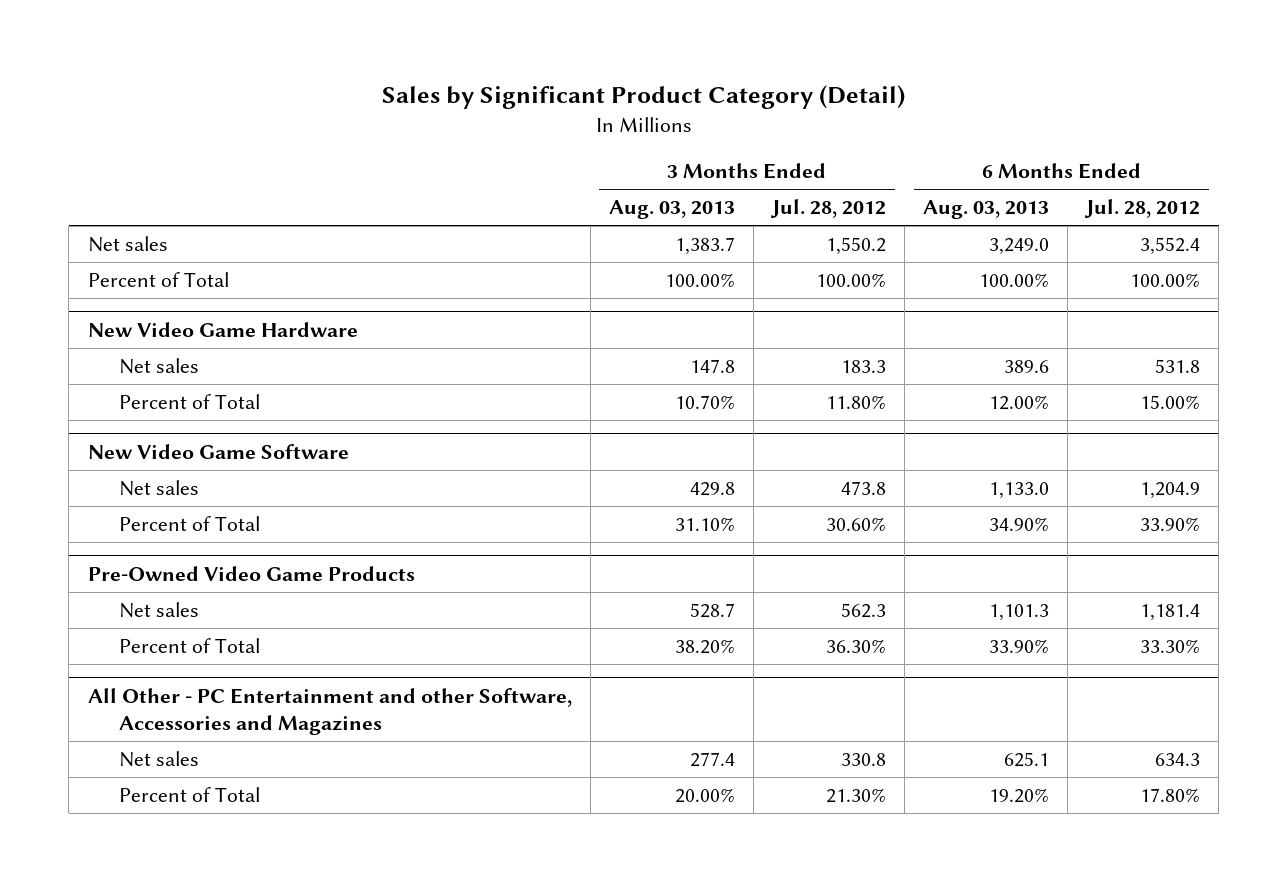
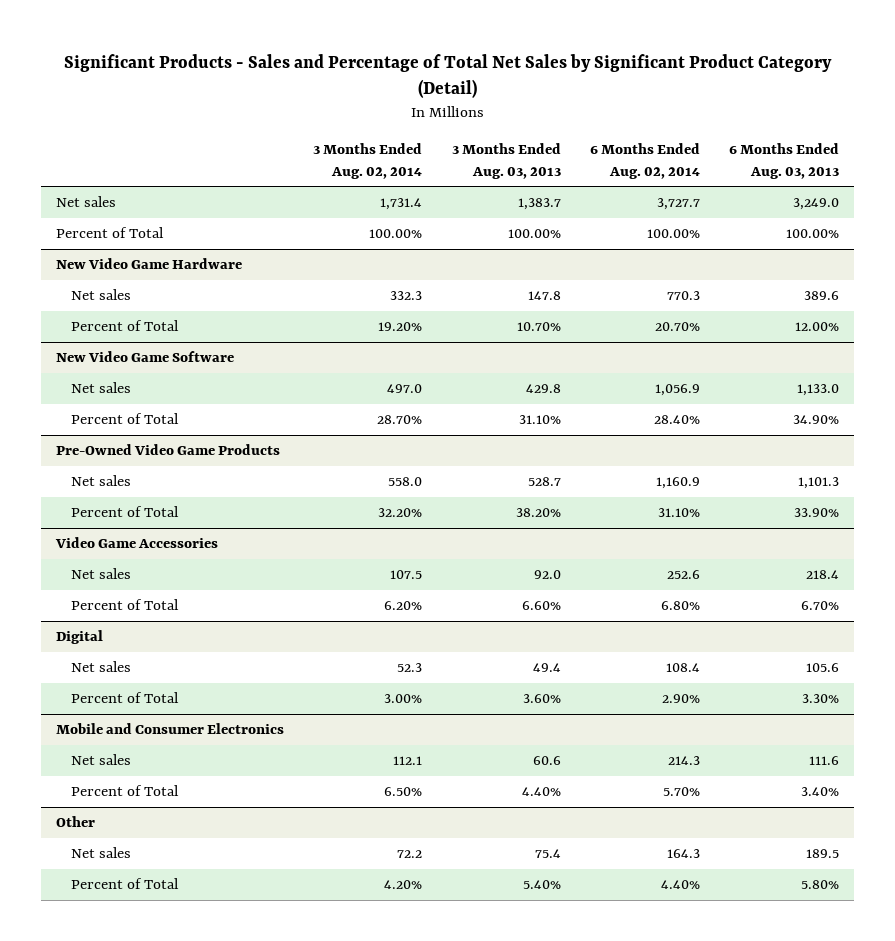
- Sales by Significant Product Category (Detail)
+ Significant Products - Sales and Percentage of Total Net Sales by Significant Product Category (Detail)
- | 3 Months Ended Aug. 03, 2013 | 3 Months Ended Jul. 28, 2012 | 6 Months Ended Aug. 03, 2013 | 6 Months Ended Jul. 28, 2012
+ | 3 Months Ended Aug. 02, 2014 | 3 Months Ended Aug. 03, 2013 | 6 Months Ended Aug. 02, 2014 | 6 Months Ended Aug. 03, 2013
- All Other - PC Entertainment and other Software, Accessories and Magazines
- Net sales | 277.4 | 330.8 | 625.1 | 634.3
- Percent of Total | 20.00% | 21.30% | 19.20% | 17.80%
+ Video Game Accessories
+ Net sales | 107.5 | 92.0 | 252.6 | 218.4
+ Percent of Total | 6.20% | 6.60% | 6.80% | 6.70%
+ Digital
+ Net sales | 52.3 | 49.4 | 108.4 | 105.6
+ Percent of Total | 3.00% | 3.60% | 2.90% | 3.30%
+ Mobile and Consumer Electronics
+ Net sales | 112.1 | 60.6 | 214.3 | 111.6
+ Percent of Total | 6.50% | 4.40% | 5.70% | 3.40%
+ Other
+ Net sales | 72.2 | 75.4 | 164.3 | 189.5
+ Percent of Total | 4.20% | 5.40% | 4.40% | 5.80%

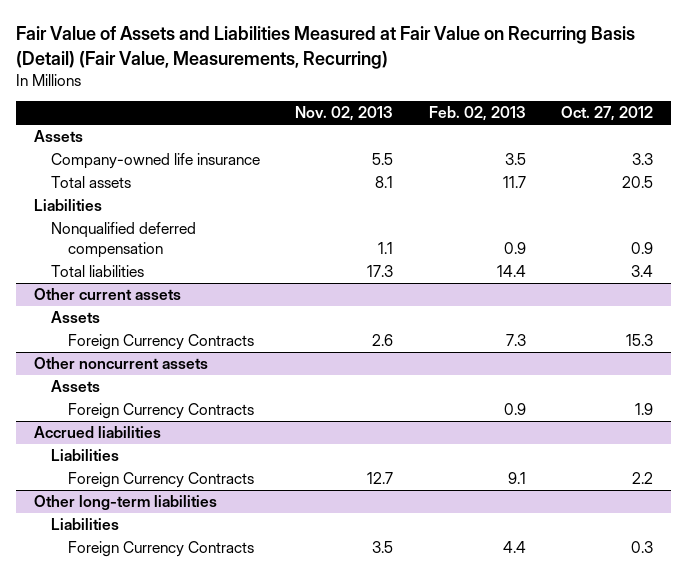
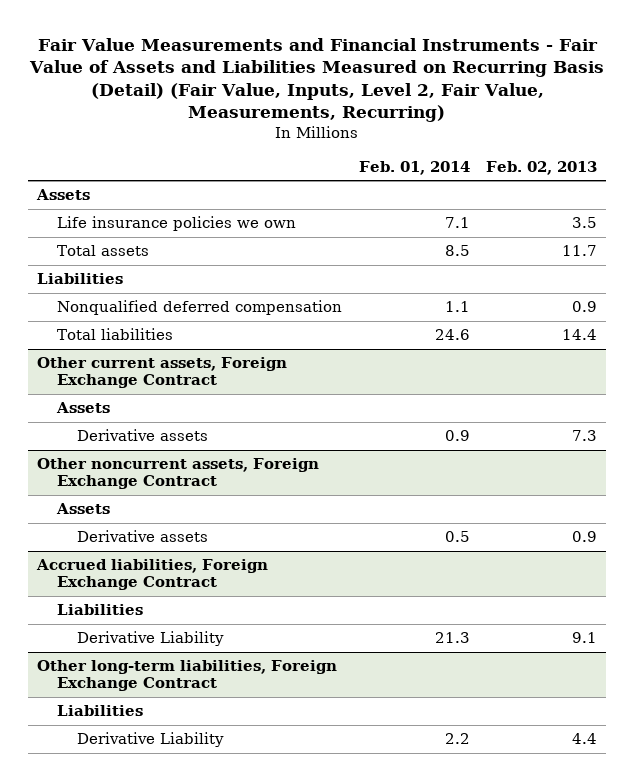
- Fair Value of Assets and Liabilities Measured at Fair Value on Recurring Basis (Detail) (Fair Value, Measurements, Recurring)
+ Fair Value Measurements and Financial Instruments - Fair Value of Assets and Liabilities Measured on Recurring Basis (Detail) (Fair Value, Inputs, Level 2, Fair Value, Measurements, Recurring)
- | Nov. 02, 2013 | Feb. 02, 2013 | Oct. 27, 2012
+ | Feb. 01, 2014 | Feb. 02, 2013
- Company-owned life insurance | 5.5 | 3.5 | 3.3
+ Life insurance policies we own | 7.1 | 3.5
- Other current assets
+ Other current assets, Foreign Exchange Contract
- Foreign Currency Contracts | 2.6 | 7.3 | 15.3
- Other noncurrent assets
+ Derivative assets | 0.9 | 7.3
+ Other noncurrent assets, Foreign Exchange Contract
- Foreign Currency Contracts | | 0.9 | 1.9
- Accrued liabilities
+ Derivative assets | 0.5 | 0.9
+ Accrued liabilities, Foreign Exchange Contract
- Foreign Currency Contracts | 12.7 | 9.1 | 2.2
- Other long-term liabilities
+ Derivative Liability | 21.3 | 9.1
+ Other long-term liabilities, Foreign Exchange Contract
- Foreign Currency Contracts | 3.5 | 4.4 | 0.3
+ Derivative Liability | 2.2 | 4.4

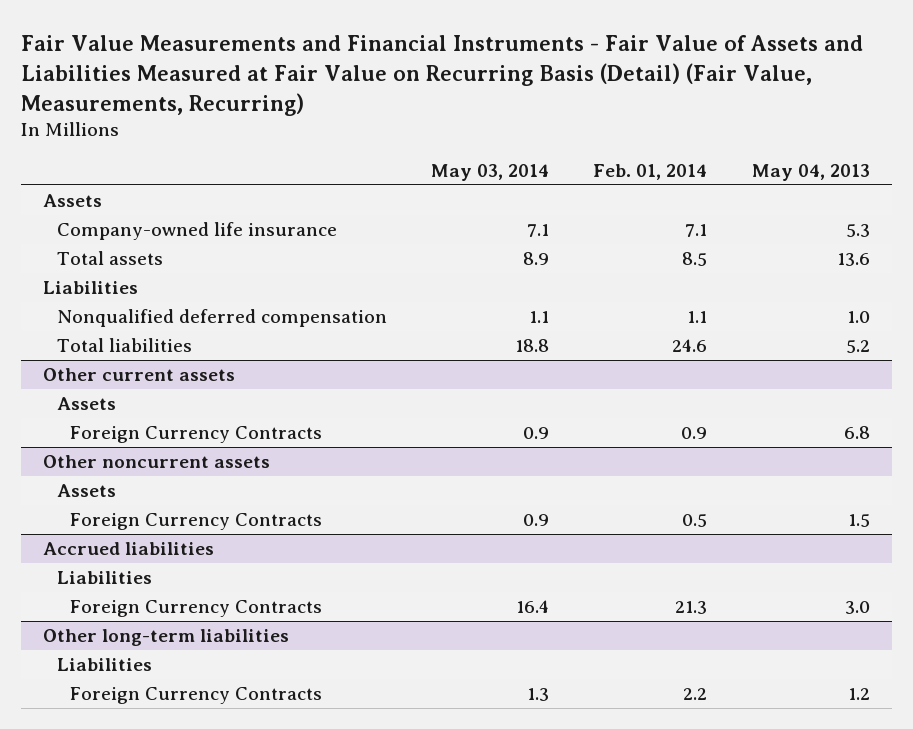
- Fair Value Measurements and Financial Instruments - Fair Value of Assets and Liabilities Measured on Recurring Basis (Detail) (Fair Value, Inputs, Level 2, Fair Value, Measurements, Recurring)
+ Fair Value Measurements and Financial Instruments - Fair Value of Assets and Liabilities Measured at Fair Value on Recurring Basis (Detail) (Fair Value, Measurements, Recurring)
- | Feb. 01, 2014 | Feb. 02, 2013
+ | May 03, 2014 | Feb. 01, 2014 | May 04, 2013
- Life insurance policies we own | 7.1 | 3.5
+ Company-owned life insurance | 7.1 | 7.1 | 5.3
- Other current assets, Foreign Exchange Contract
+ Other current assets
- Derivative assets | 0.9 | 7.3
- Other noncurrent assets, Foreign Exchange Contract
+ Foreign Currency Contracts | 0.9 | 0.9 | 6.8
+ Other noncurrent assets
- Derivative assets | 0.5 | 0.9
- Accrued liabilities, Foreign Exchange Contract
+ Foreign Currency Contracts | 0.9 | 0.5 | 1.5
+ Accrued liabilities
- Derivative Liability | 21.3 | 9.1
- Other long-term liabilities, Foreign Exchange Contract
+ Foreign Currency Contracts | 16.4 | 21.3 | 3.0
+ Other long-term liabilities
- Derivative Liability | 2.2 | 4.4
+ Foreign Currency Contracts | 1.3 | 2.2 | 1.2

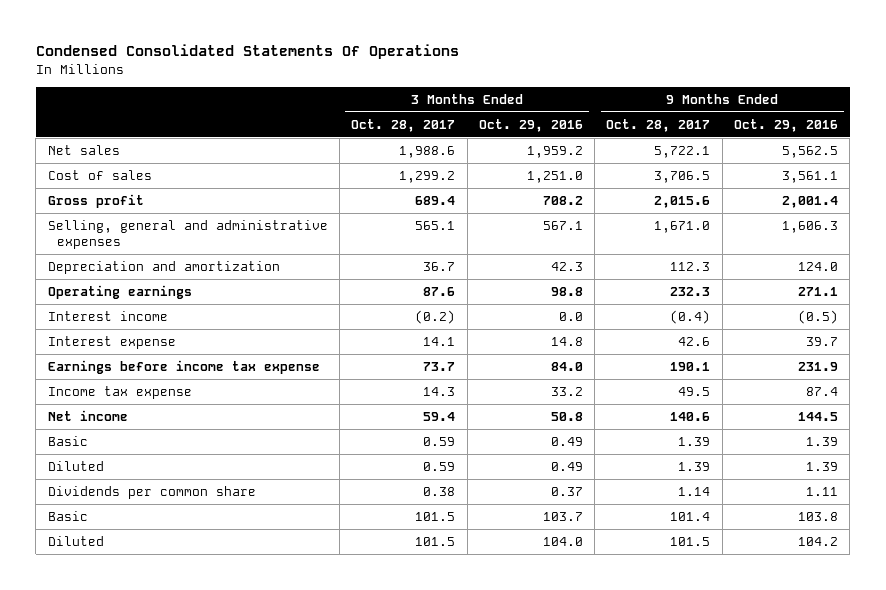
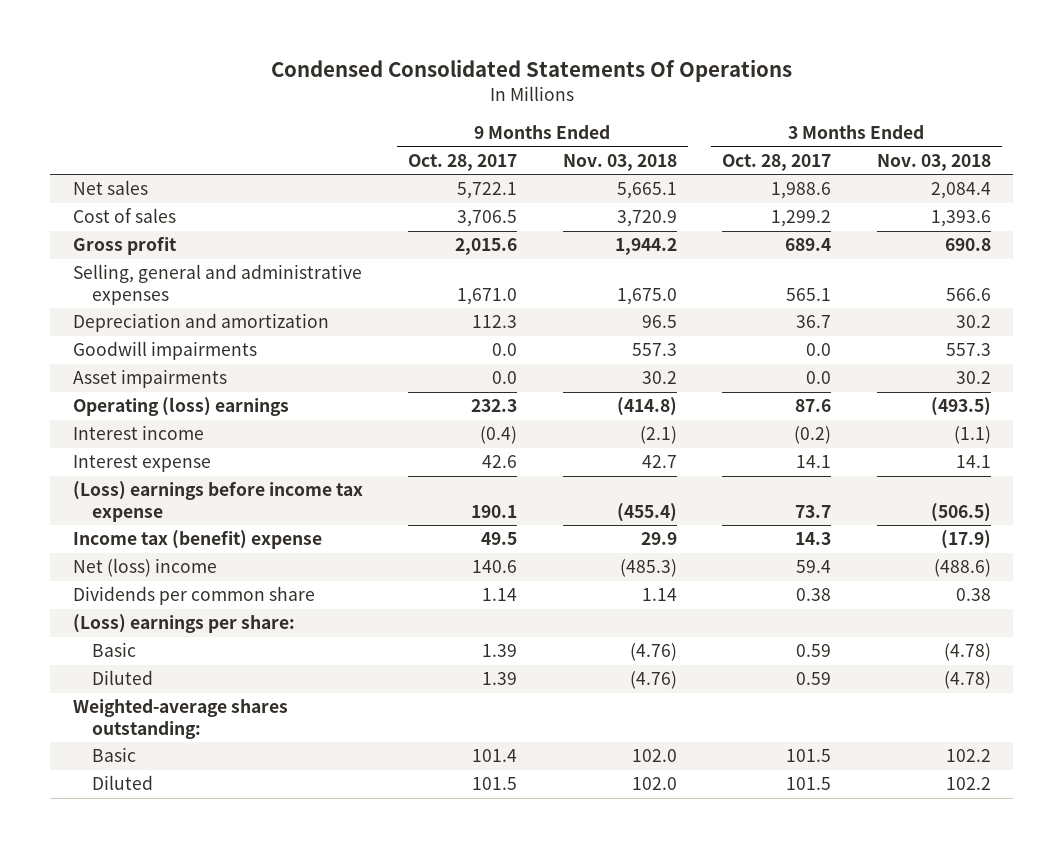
- | 3 Months Ended Oct. 28, 2017 | 3 Months Ended Oct. 29, 2016 | 9 Months Ended Oct. 28, 2017 | 9 Months Ended Oct. 29, 2016
+ | 9 Months Ended Oct. 28, 2017 | 9 Months Ended Nov. 03, 2018 | 3 Months Ended Oct. 28, 2017 | 3 Months Ended Nov. 03, 2018
- Operating earnings | 87.6 | 98.8 | 232.3 | 271.1
+ Goodwill impairments | 0.0 | 557.3 | 0.0 | 557.3
+ Asset impairments | 0.0 | 30.2 | 0.0 | 30.2
+ Operating (loss) earnings | 232.3 | (414.8) | 87.6 | (493.5)
- Earnings before income tax expense | 73.7 | 84.0 | 190.1 | 231.9
- Income tax expense | 14.3 | 33.2 | 49.5 | 87.4
- Net income | 59.4 | 50.8 | 140.6 | 144.5
+ (Loss) earnings before income tax expense | 190.1 | (455.4) | 73.7 | (506.5)
+ Income tax (benefit) expense | 49.5 | 29.9 | 14.3 | (17.9)
+ Net (loss) income | 140.6 | (485.3) | 59.4 | (488.6)
moved up: Dividends per common share | 1.14 | 1.14 | 0.38 | 0.38
+ (Loss) earnings per share:
+ Weighted-average shares outstanding:

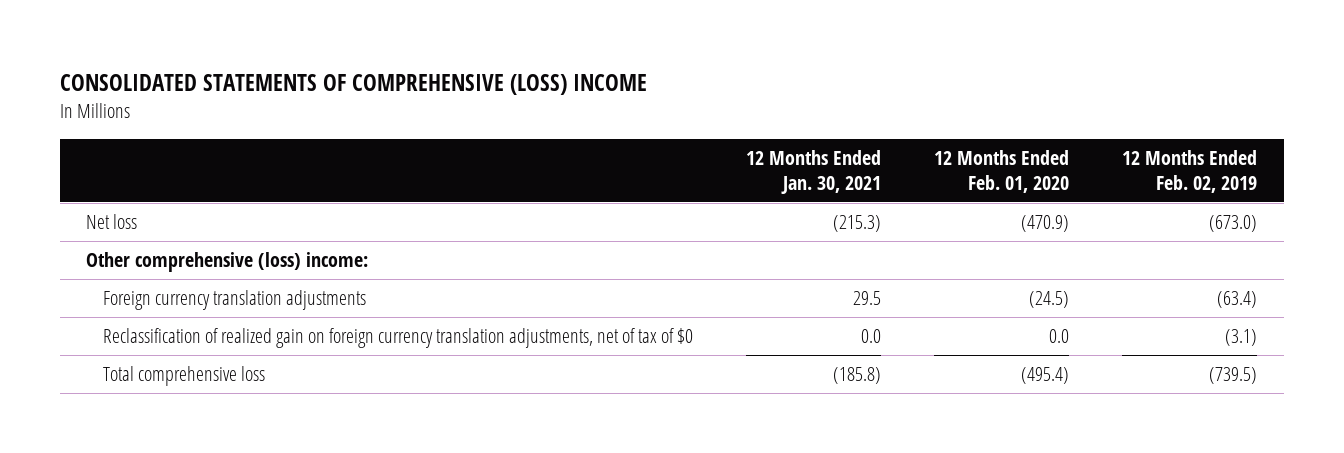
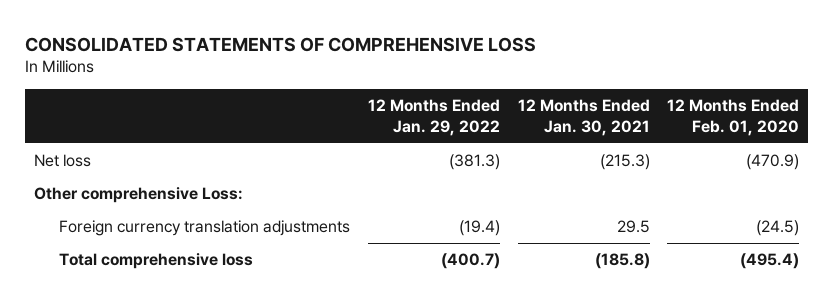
- CONSOLIDATED STATEMENTS OF COMPREHENSIVE (LOSS) INCOME
+ CONSOLIDATED STATEMENTS OF COMPREHENSIVE LOSS
- | 12 Months Ended Jan. 30, 2021 | 12 Months Ended Feb. 01, 2020 | 12 Months Ended Feb. 02, 2019
+ | 12 Months Ended Jan. 29, 2022 | 12 Months Ended Jan. 30, 2021 | 12 Months Ended Feb. 01, 2020
- Other comprehensive (loss) income:
+ Other comprehensive Loss:
- Reclassification of realized gain on foreign currency translation adjustments, net of tax of $0 | 0.0 | 0.0 | (3.1)

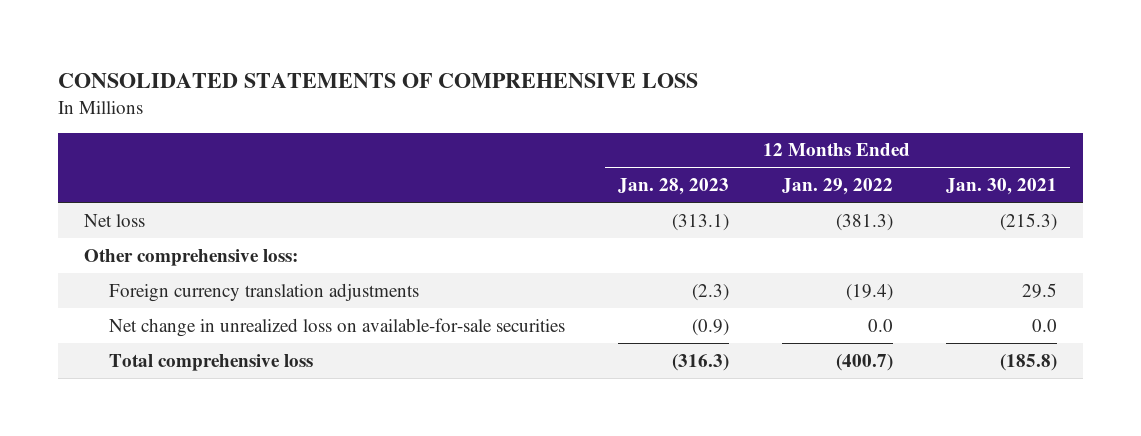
- | 12 Months Ended Jan. 29, 2022 | 12 Months Ended Jan. 30, 2021 | 12 Months Ended Feb. 01, 2020
+ | 12 Months Ended Jan. 28, 2023 | 12 Months Ended Jan. 29, 2022 | 12 Months Ended Jan. 30, 2021
- Other comprehensive Loss:
+ Other comprehensive loss:
+ Net change in unrealized loss on available-for-sale securities | (0.9) | 0.0 | 0.0

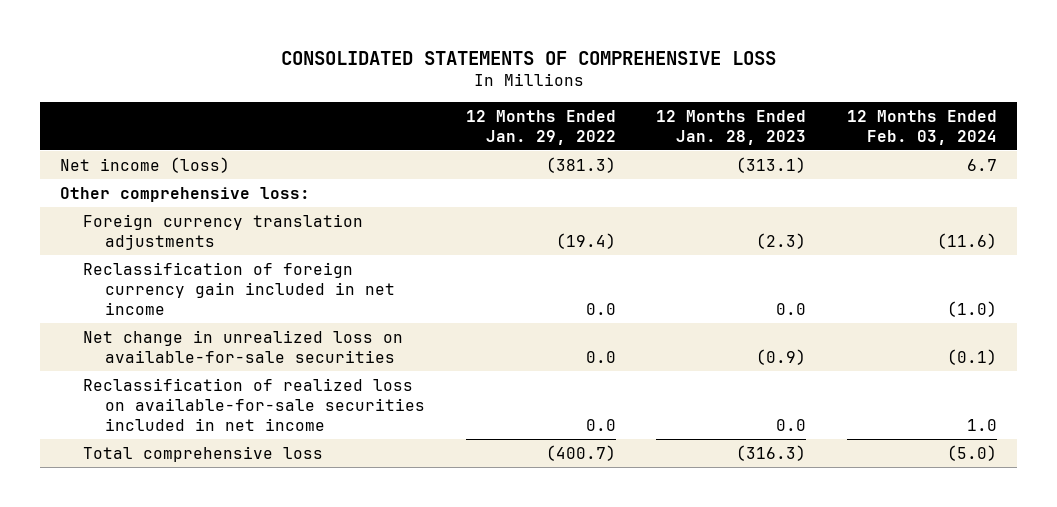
- | 12 Months Ended Jan. 28, 2023 | 12 Months Ended Jan. 29, 2022 | 12 Months Ended Jan. 30, 2021
+ | 12 Months Ended Jan. 29, 2022 | 12 Months Ended Jan. 28, 2023 | 12 Months Ended Feb. 03, 2024
- Net loss | (313.1) | (381.3) | (215.3)
+ Net income (loss) | (381.3) | (313.1) | 6.7
+ Reclassification of foreign currency gain included in net income | 0.0 | 0.0 | (1.0)
+ Reclassification of realized loss on available-for-sale securities included in net income | 0.0 | 0.0 | 1.0

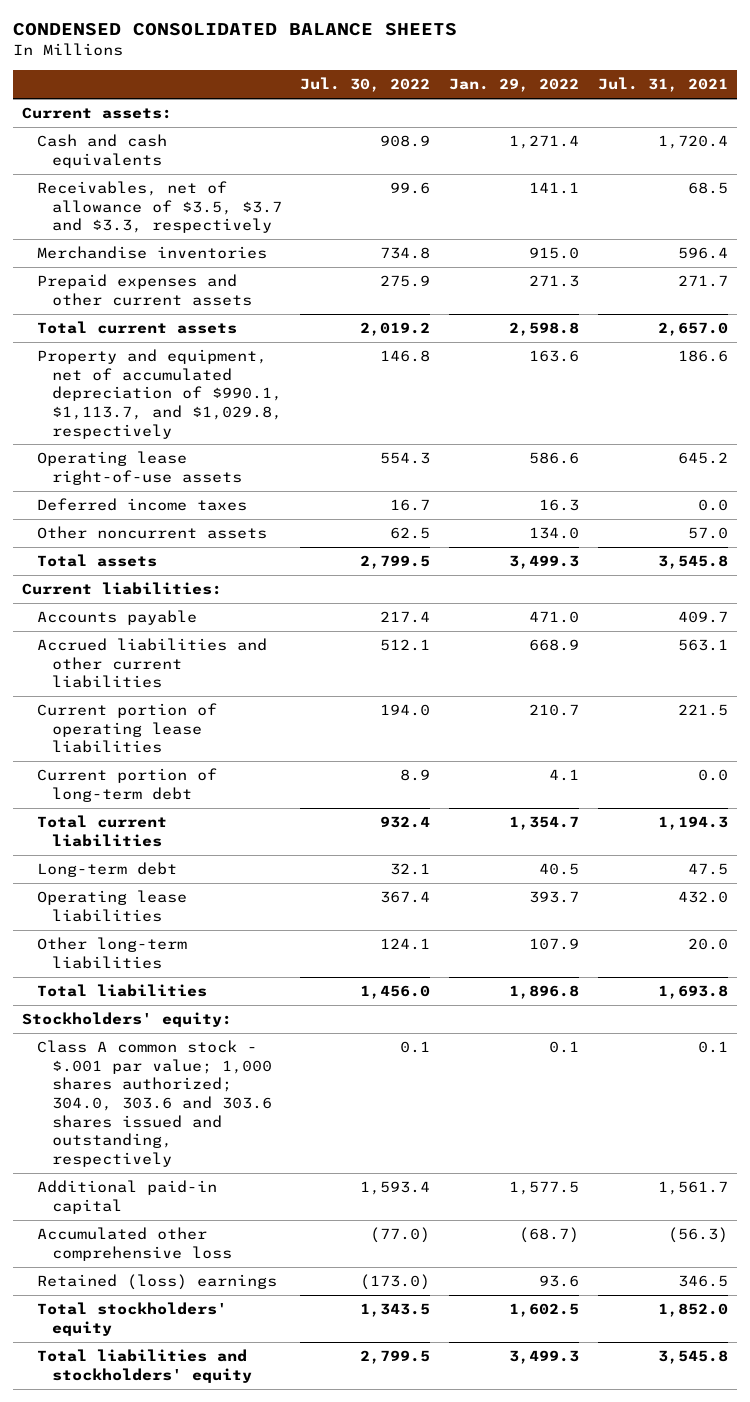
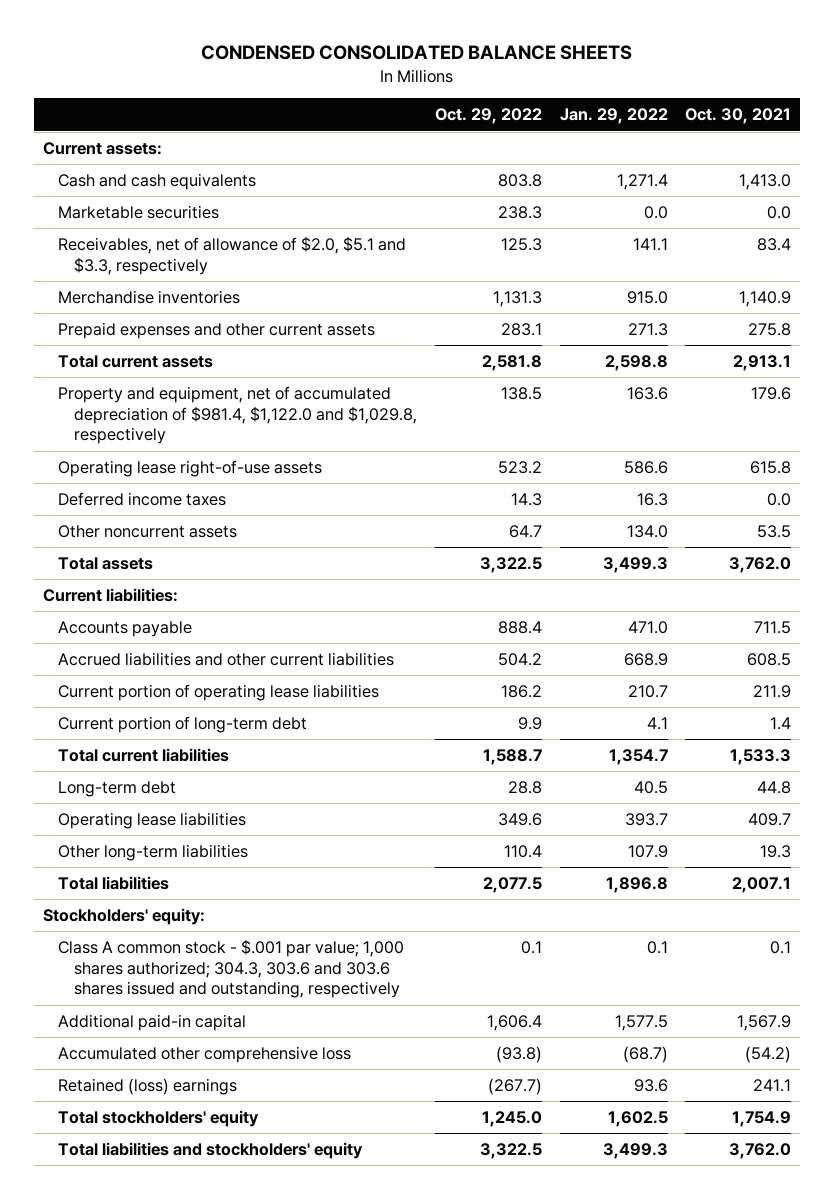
- | Jul. 30, 2022 | Jan. 29, 2022 | Jul. 31, 2021
+ | Oct. 29, 2022 | Jan. 29, 2022 | Oct. 30, 2021
- Receivables, net of allowance of $3.5, $3.7 and $3.3, respectively | 99.6 | 141.1 | 68.5
+ Marketable securities | 238.3 | 0.0 | 0.0
+ Receivables, net of allowance of $2.0, $5.1 and $3.3, respectively | 125.3 | 141.1 | 83.4
- Property and equipment, net of accumulated depreciation of $990.1, $1,113.7, and $1,029.8, respectively | 146.8 | 163.6 | 186.6
+ Property and equipment, net of accumulated depreciation of $981.4, $1,122.0 and $1,029.8, respectively | 138.5 | 163.6 | 179.6
- Class A common stock - $.001 par value; 1,000 shares authorized; 304.0, 303.6 and 303.6 shares issued and outstanding, respectively | 0.1 | 0.1 | 0.1
+ Class A common stock - $.001 par value; 1,000 shares authorized; 304.3, 303.6 and 303.6 shares issued and outstanding, respectively | 0.1 | 0.1 | 0.1

